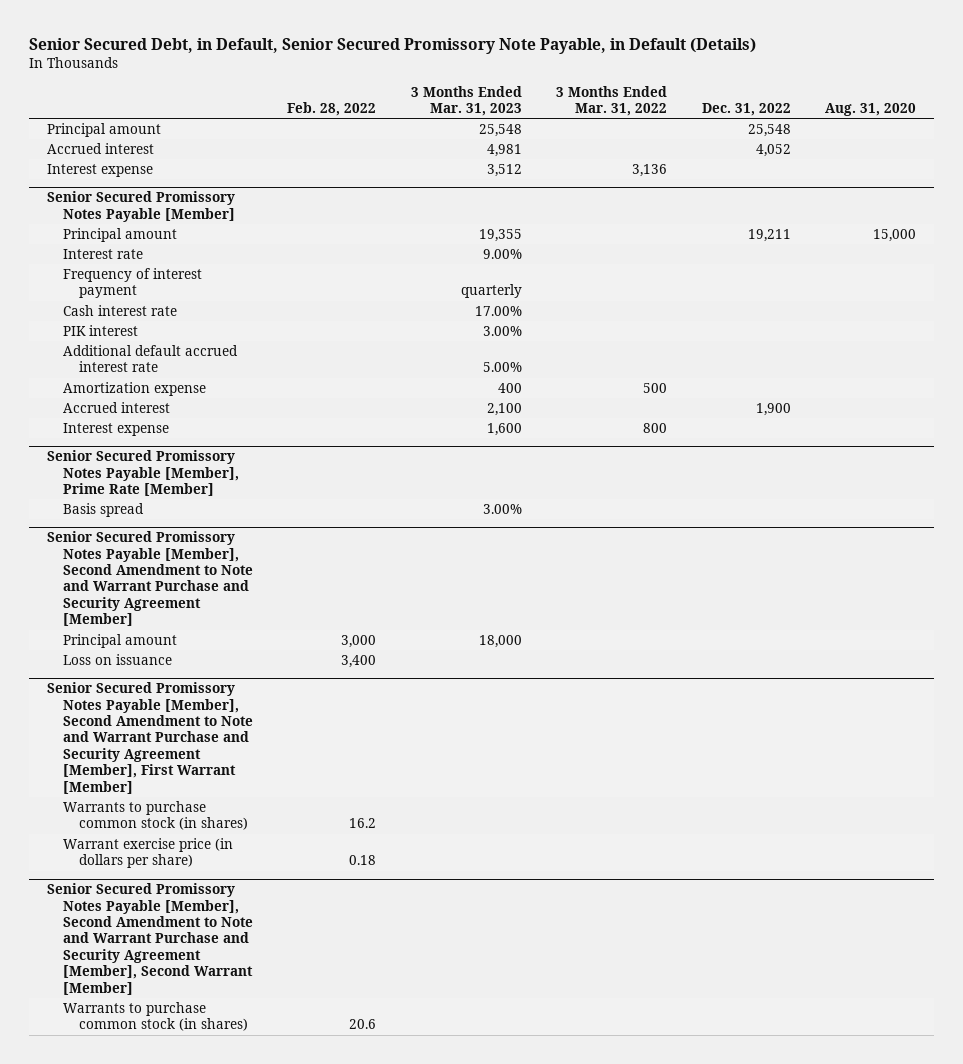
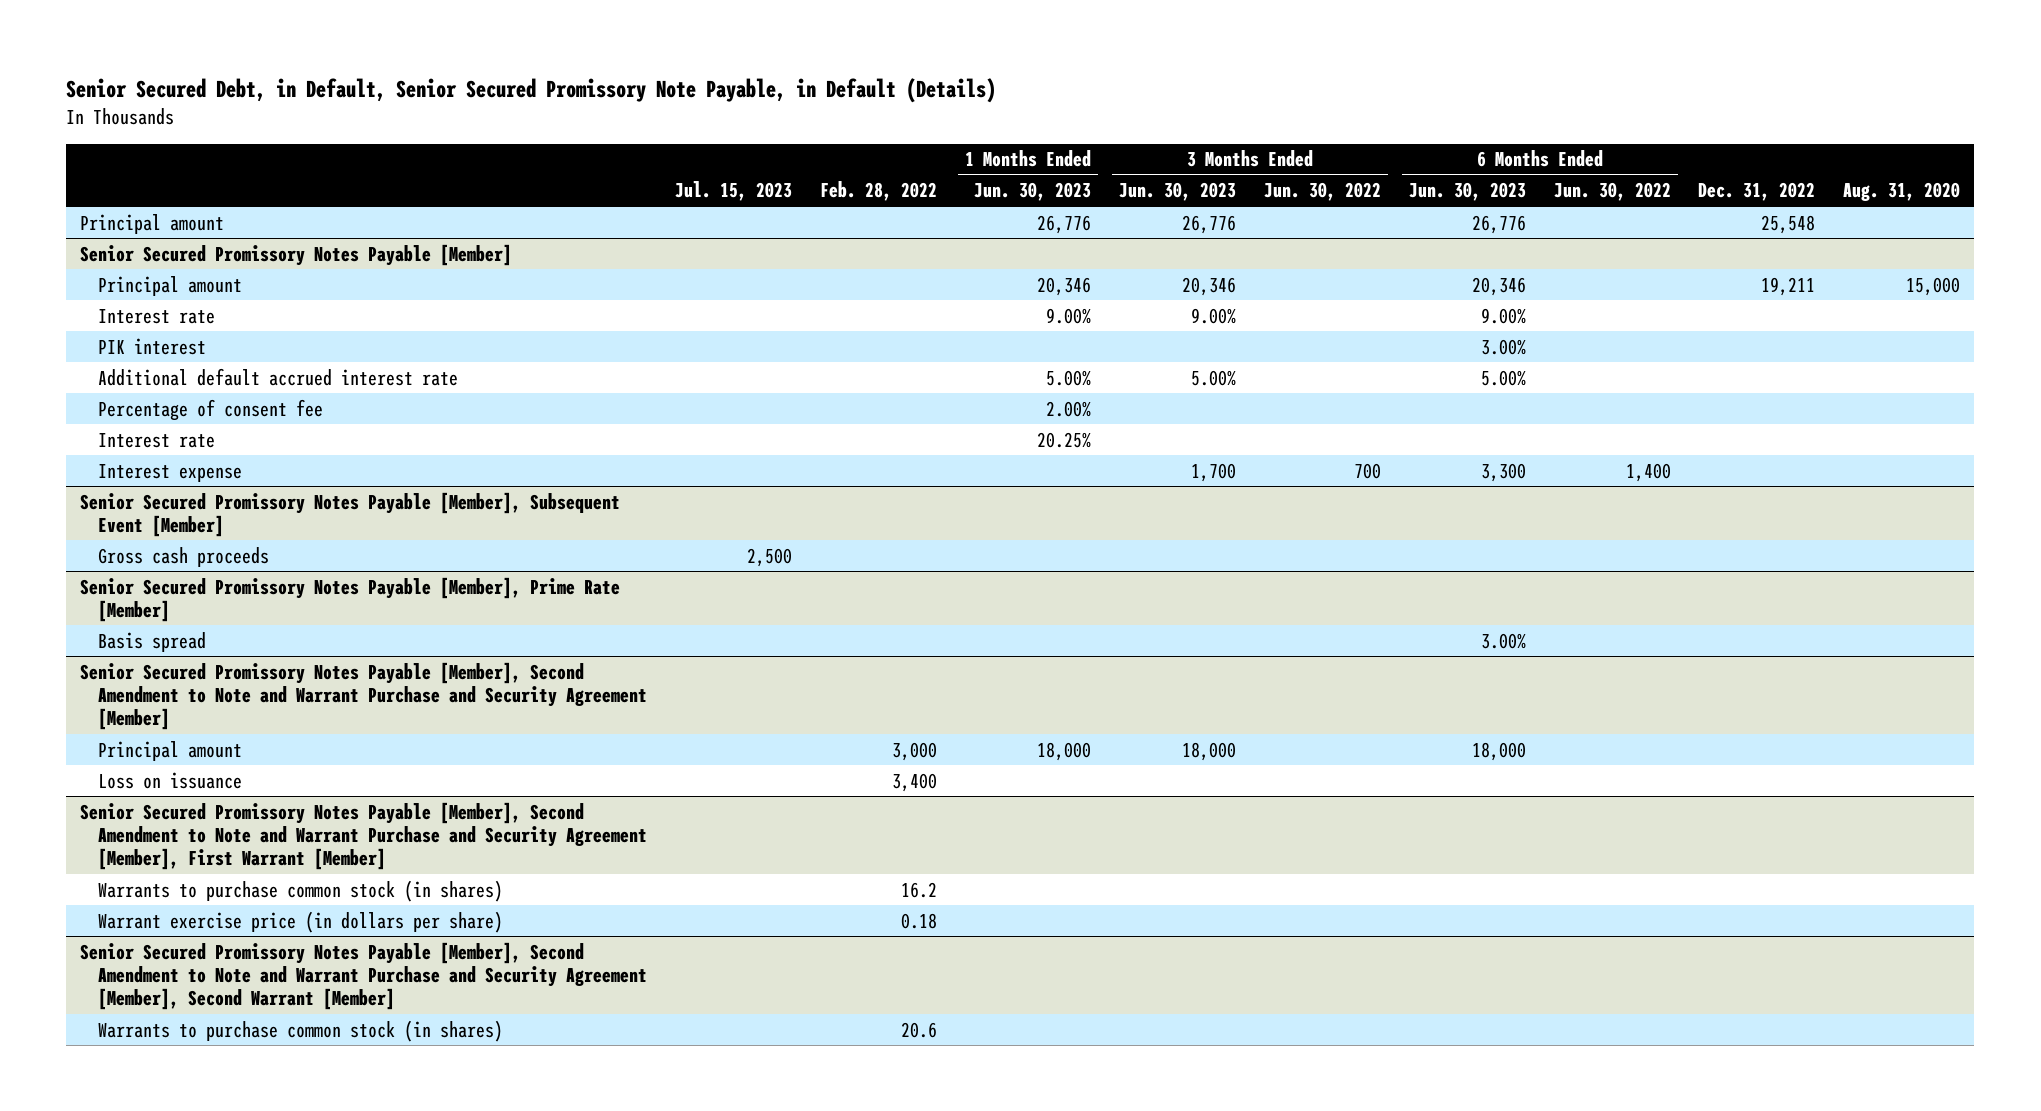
- | Feb. 28, 2022 | 3 Months Ended Mar. 31, 2023 | 3 Months Ended Mar. 31, 2022 | Dec. 31, 2022 | Aug. 31, 2020
+ | Jul. 15, 2023 | Feb. 28, 2022 | 1 Months Ended Jun. 30, 2023 | 3 Months Ended Jun. 30, 2023 | 3 Months Ended Jun. 30, 2022 | 6 Months Ended Jun. 30, 2023 | 6 Months Ended Jun. 30, 2022 | Dec. 31, 2022 | Aug. 31, 2020
- Accrued interest | | 4,981 | | 4,052 |
- Interest expense | | 3,512 | 3,136 | |
@ Senior Secured Promissory Notes Payable [Member]
- Frequency of interest payment | | quarterly | | |
- Cash interest rate | | 17.00% | | |
- Amortization expense | | 400 | 500 | |
- Accrued interest | | 2,100 | | 1,900 |
+ Percentage of consent fee | | | 2.00% | | | | | |
+ Interest rate | | | 20.25% | | | | | |
+ Senior Secured Promissory Notes Payable [Member], Subsequent Event [Member]
+ Gross cash proceeds | 2,500 | | | | | | | |

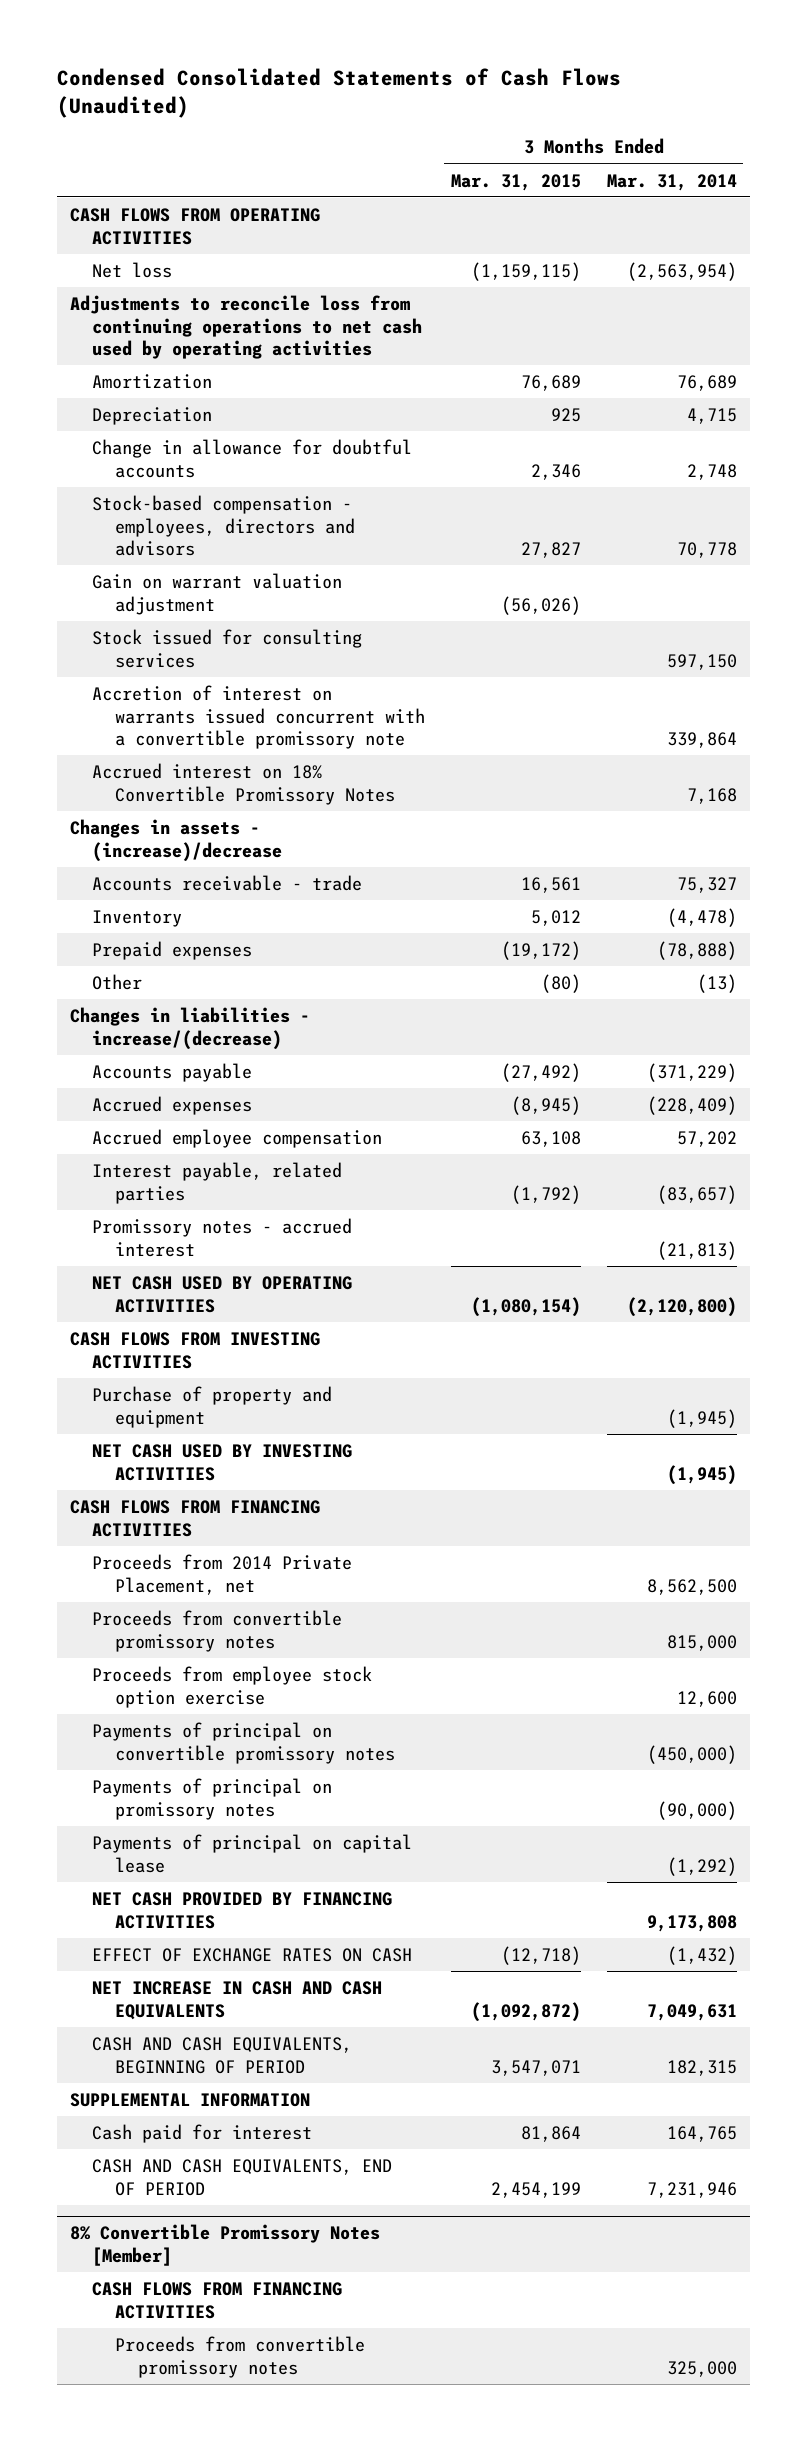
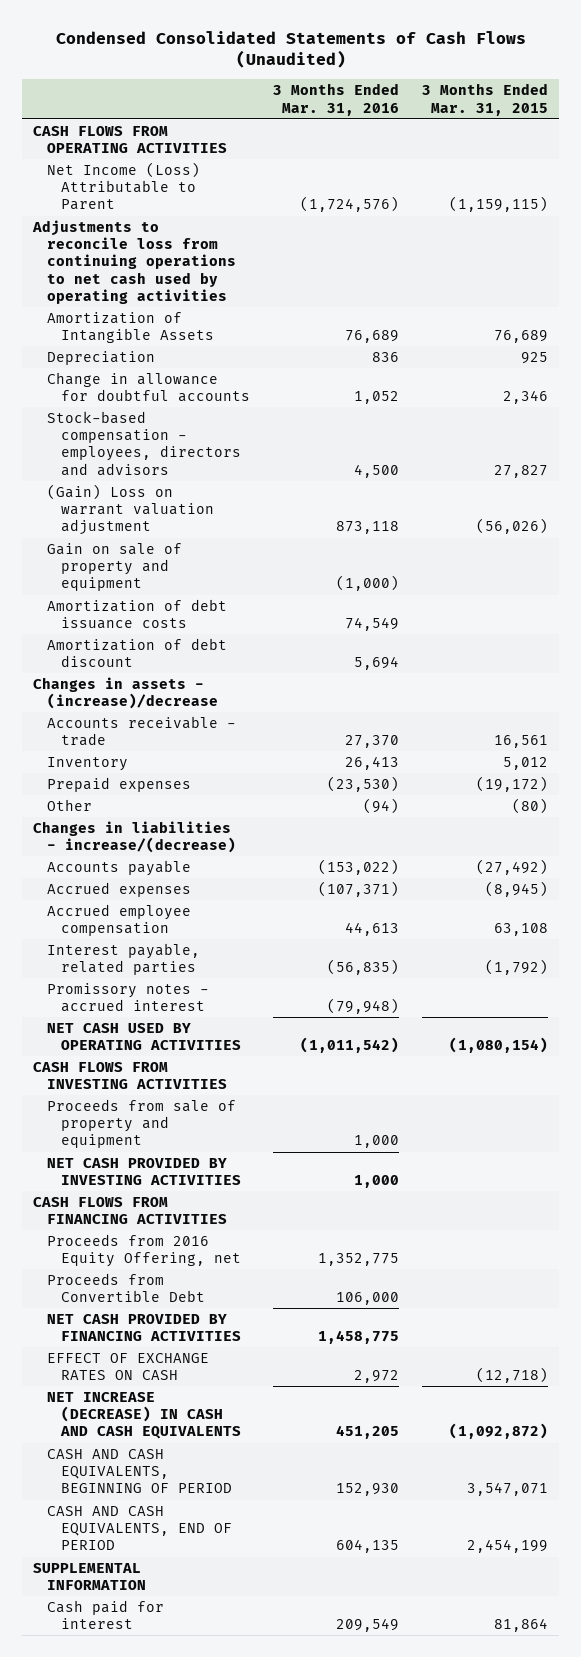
- | 3 Months Ended Mar. 31, 2015 | 3 Months Ended Mar. 31, 2014
+ | 3 Months Ended Mar. 31, 2016 | 3 Months Ended Mar. 31, 2015
- Net loss | (1,159,115) | (2,563,954)
+ Net Income (Loss) Attributable to Parent | (1,724,576) | (1,159,115)
- Amortization | 76,689 | 76,689
+ Amortization of Intangible Assets | 76,689 | 76,689
- Gain on warrant valuation adjustment | (56,026) |
- Stock issued for consulting services | | 597,150
- Accretion of interest on warrants issued concurrent with a convertible promissory note | | 339,864
- Accrued interest on 18% Convertible Promissory Notes | | 7,168
+ (Gain) Loss on warrant valuation adjustment | 873,118 | (56,026)
+ Gain on sale of property and equipment | (1,000) |
+ Amortization of debt issuance costs | 74,549 |
+ Amortization of debt discount | 5,694 |
- Purchase of property and equipment | | (1,945)
- NET CASH USED BY INVESTING ACTIVITIES | | (1,945)
+ Proceeds from sale of property and equipment | 1,000 |
+ NET CASH PROVIDED BY INVESTING ACTIVITIES | 1,000 |
- Proceeds from 2014 Private Placement, net | | 8,562,500
- Proceeds from convertible promissory notes | | 815,000
- Proceeds from employee stock option exercise | | 12,600
- Payments of principal on convertible promissory notes | | (450,000)
- Payments of principal on promissory notes | | (90,000)
- Payments of principal on capital lease | | (1,292)
+ Proceeds from 2016 Equity Offering, net | 1,352,775 |
+ Proceeds from Convertible Debt | 106,000 |
- NET INCREASE IN CASH AND CASH EQUIVALENTS | (1,092,872) | 7,049,631
+ NET INCREASE (DECREASE) IN CASH AND CASH EQUIVALENTS | 451,205 | (1,092,872)
moved up: CASH AND CASH EQUIVALENTS, END OF PERIOD | 604,135 | 2,454,199
- 8% Convertible Promissory Notes [Member]
- CASH FLOWS FROM FINANCING ACTIVITIES
- Proceeds from convertible promissory notes | | 325,000

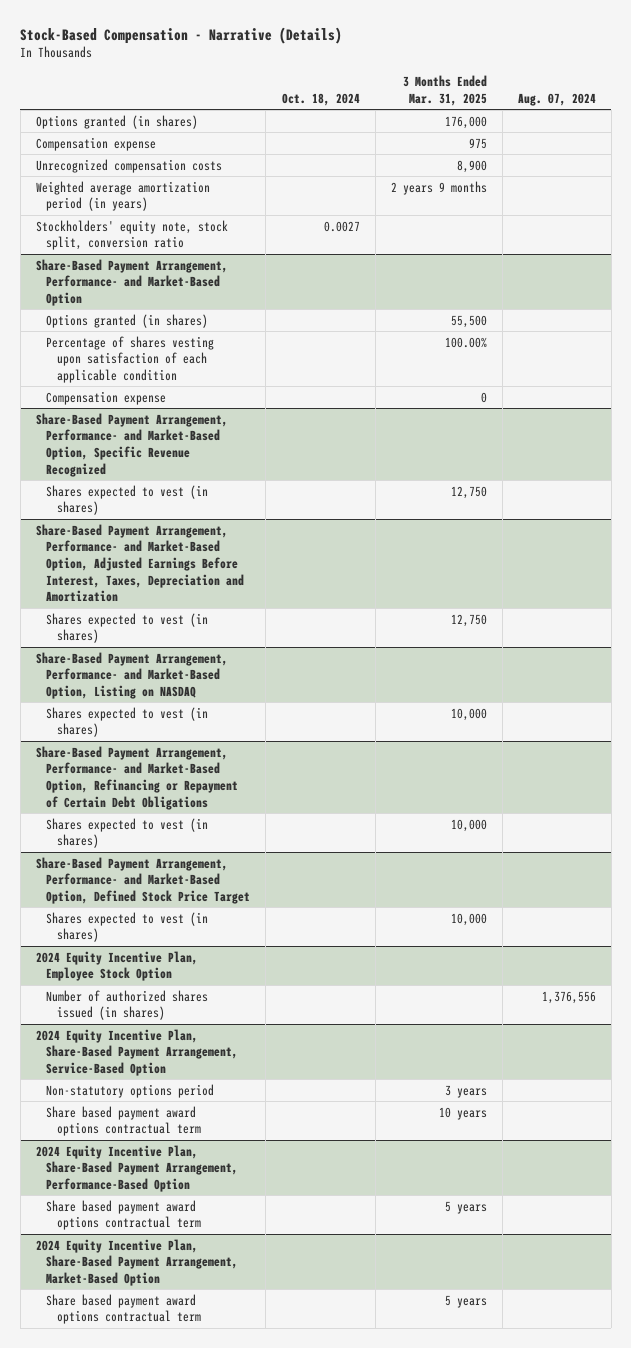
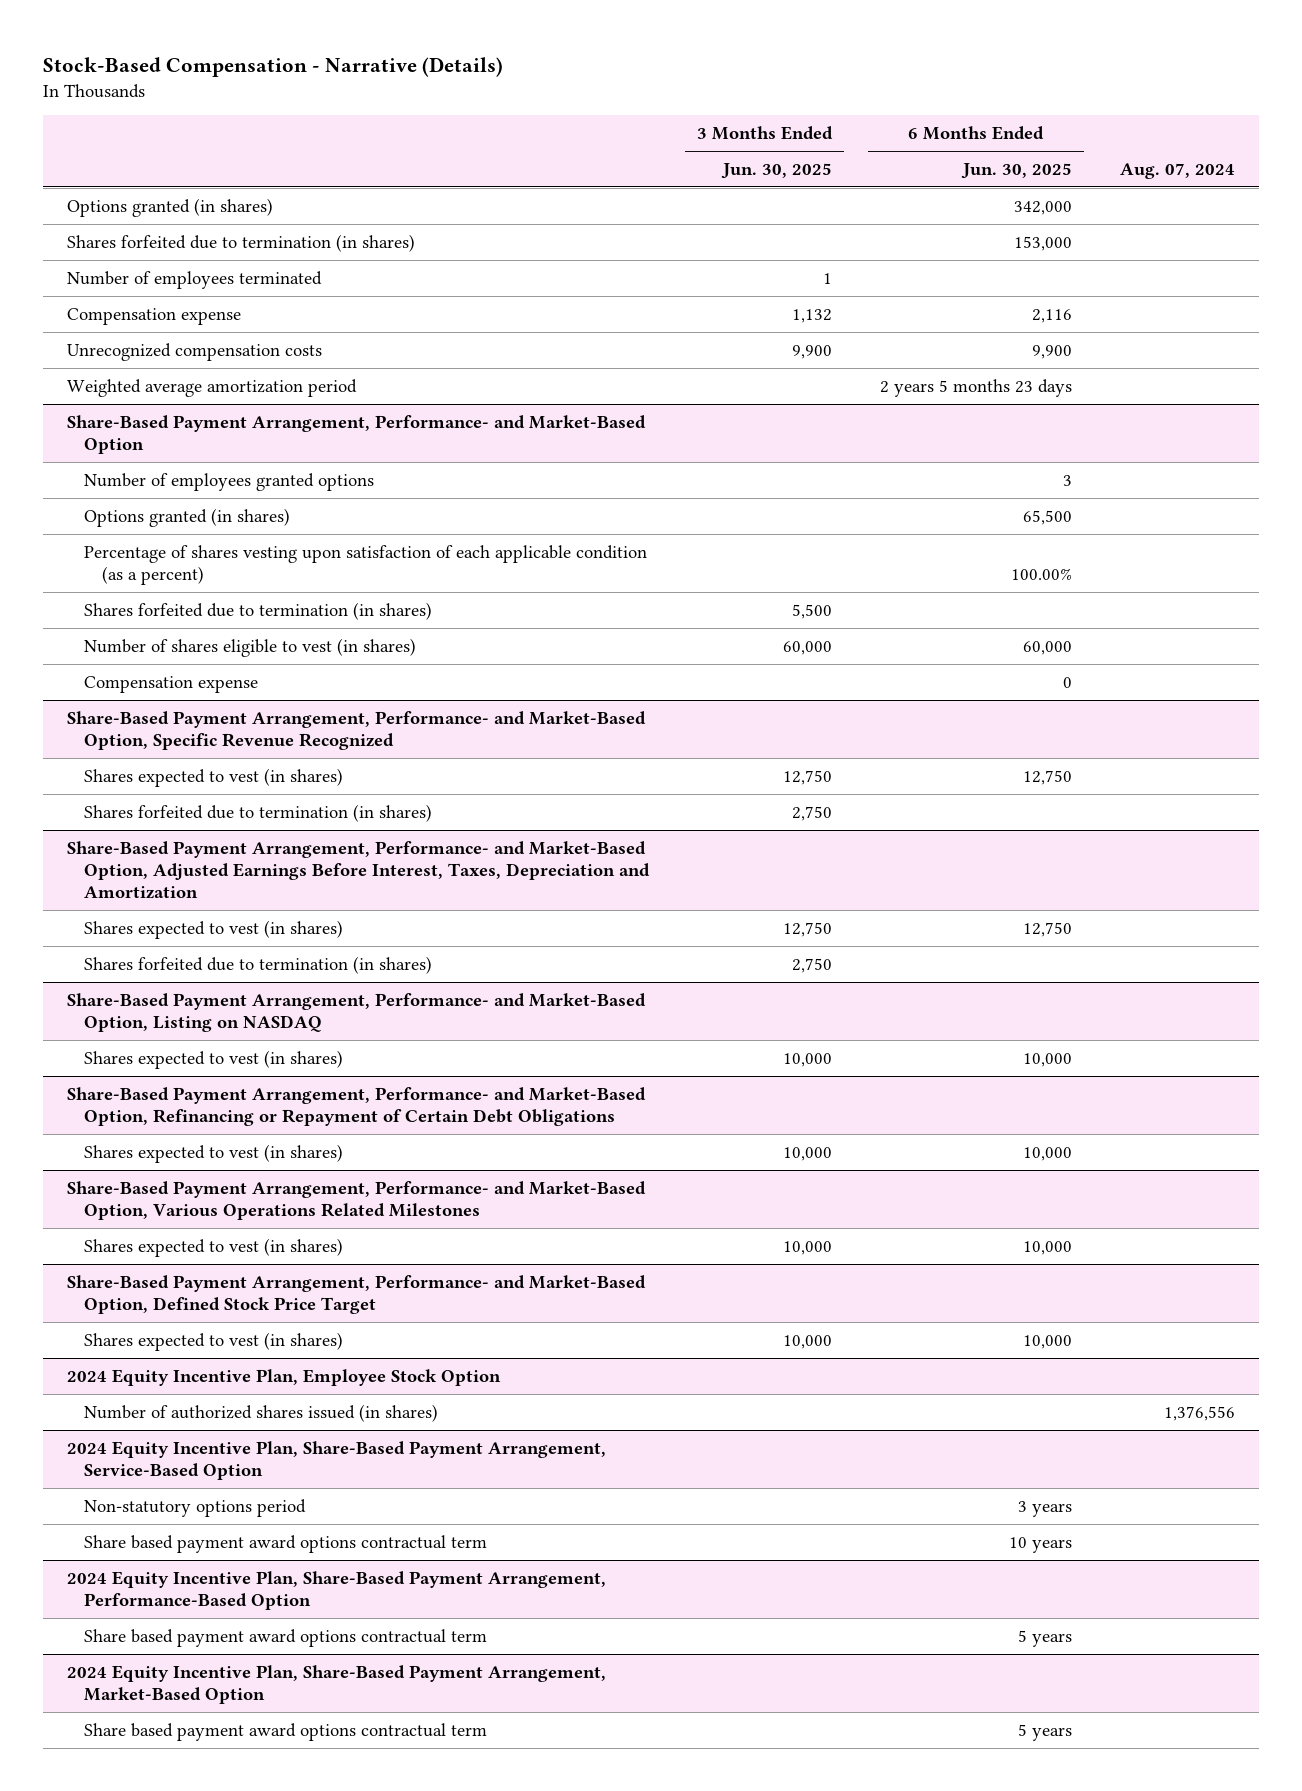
- | Oct. 18, 2024 | 3 Months Ended Mar. 31, 2025 | Aug. 07, 2024
+ | 3 Months Ended Jun. 30, 2025 | 6 Months Ended Jun. 30, 2025 | Aug. 07, 2024
+ Shares forfeited due to termination (in shares) | | 153,000 |
+ Number of employees terminated | 1 | |
- Weighted average amortization period (in years) | | 2 years 9 months |
- Stockholders' equity note, stock split, conversion ratio | 0.0027 | |
+ Weighted average amortization period | | 2 years 5 months 23 days |
@ Share-Based Payment Arrangement, Performance- and Market-Based Option
+ Number of employees granted options | | 3 |
- Percentage of shares vesting upon satisfaction of each applicable condition | | 100.00% |
+ Percentage of shares vesting upon satisfaction of each applicable condition (as a percent) | | 100.00% |
+ Shares forfeited due to termination (in shares) | 5,500 | |
+ Number of shares eligible to vest (in shares) | 60,000 | 60,000 |
@ Share-Based Payment Arrangement, Performance- and Market-Based Option, Specific Revenue Recognized
+ Shares forfeited due to termination (in shares) | 2,750 | |
@ Share-Based Payment Arrangement, Performance- and Market-Based Option, Adjusted Earnings Before Interest, Taxes, Depreciation and Amortization
+ Shares forfeited due to termination (in shares) | 2,750 | |
+ Share-Based Payment Arrangement, Performance- and Market-Based Option, Various Operations Related Milestones
+ Shares expected to vest (in shares) | 10,000 | 10,000 |

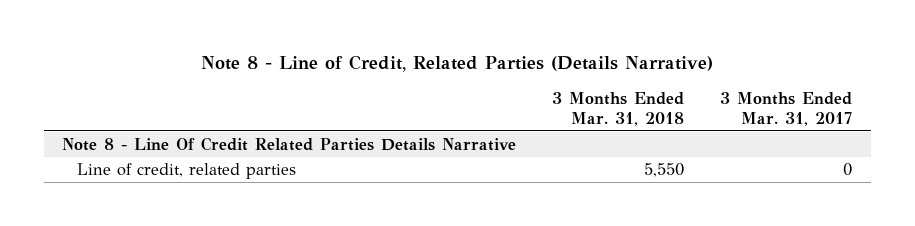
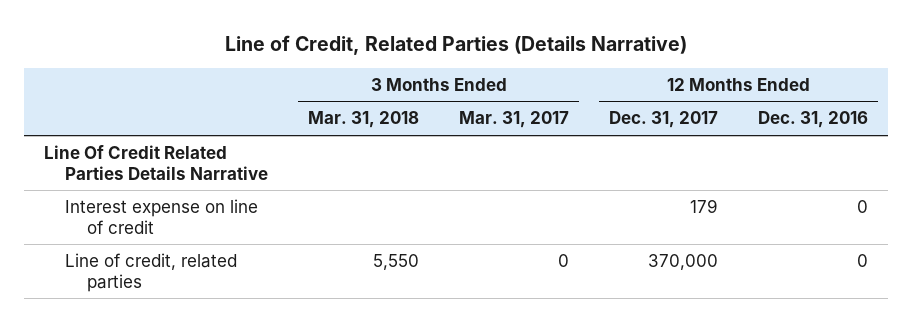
- Note 8 - Line of Credit, Related Parties (Details Narrative)
+ Line of Credit, Related Parties (Details Narrative)
- | 3 Months Ended Mar. 31, 2018 | 3 Months Ended Mar. 31, 2017
+ | 3 Months Ended Mar. 31, 2018 | 3 Months Ended Mar. 31, 2017 | 12 Months Ended Dec. 31, 2017 | 12 Months Ended Dec. 31, 2016
- Note 8 - Line Of Credit Related Parties Details Narrative
+ Line Of Credit Related Parties Details Narrative
+ Interest expense on line of credit | | | 179 | 0

